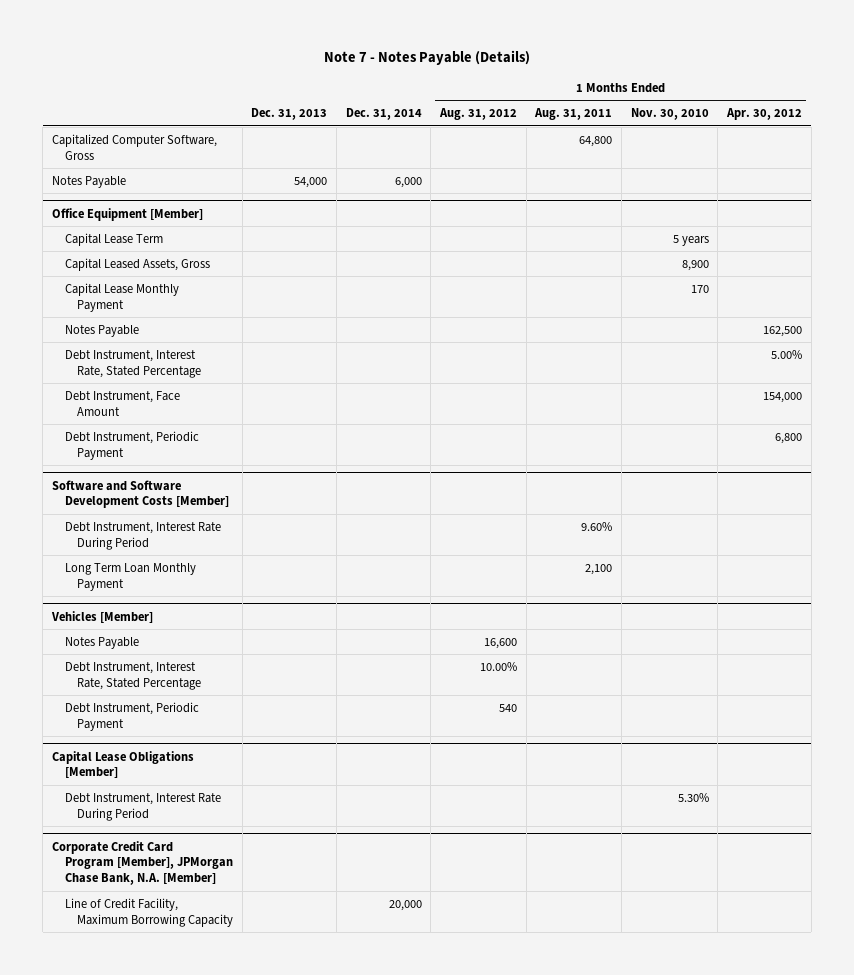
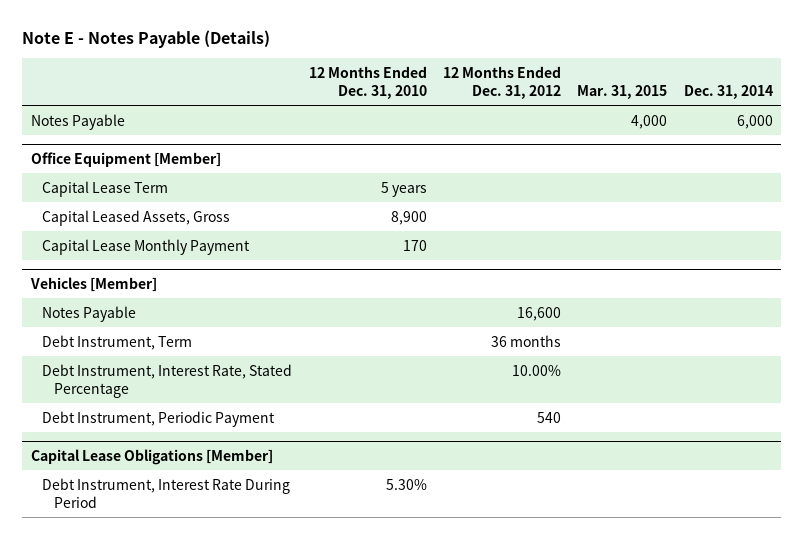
- Note 7 - Notes Payable (Details)
+ Note E - Notes Payable (Details)
- | Dec. 31, 2013 | Dec. 31, 2014 | 1 Months Ended Aug. 31, 2012 | 1 Months Ended Aug. 31, 2011 | 1 Months Ended Nov. 30, 2010 | 1 Months Ended Apr. 30, 2012
+ | 12 Months Ended Dec. 31, 2010 | 12 Months Ended Dec. 31, 2012 | Mar. 31, 2015 | Dec. 31, 2014
- Capitalized Computer Software, Gross | | | | 64,800 | |
@ Office Equipment [Member]
- Notes Payable | | | | | | 162,500
- Debt Instrument, Interest Rate, Stated Percentage | | | | | | 5.00%
- Debt Instrument, Face Amount | | | | | | 154,000
- Debt Instrument, Periodic Payment | | | | | | 6,800
- Software and Software Development Costs [Member]
- Debt Instrument, Interest Rate During Period | | | | 9.60% | |
- Long Term Loan Monthly Payment | | | | 2,100 | |
@ Vehicles [Member]
+ Debt Instrument, Term | | 36 months | |
- Corporate Credit Card Program [Member], JPMorgan Chase Bank, N.A. [Member]
- Line of Credit Facility, Maximum Borrowing Capacity | | 20,000 | | | |

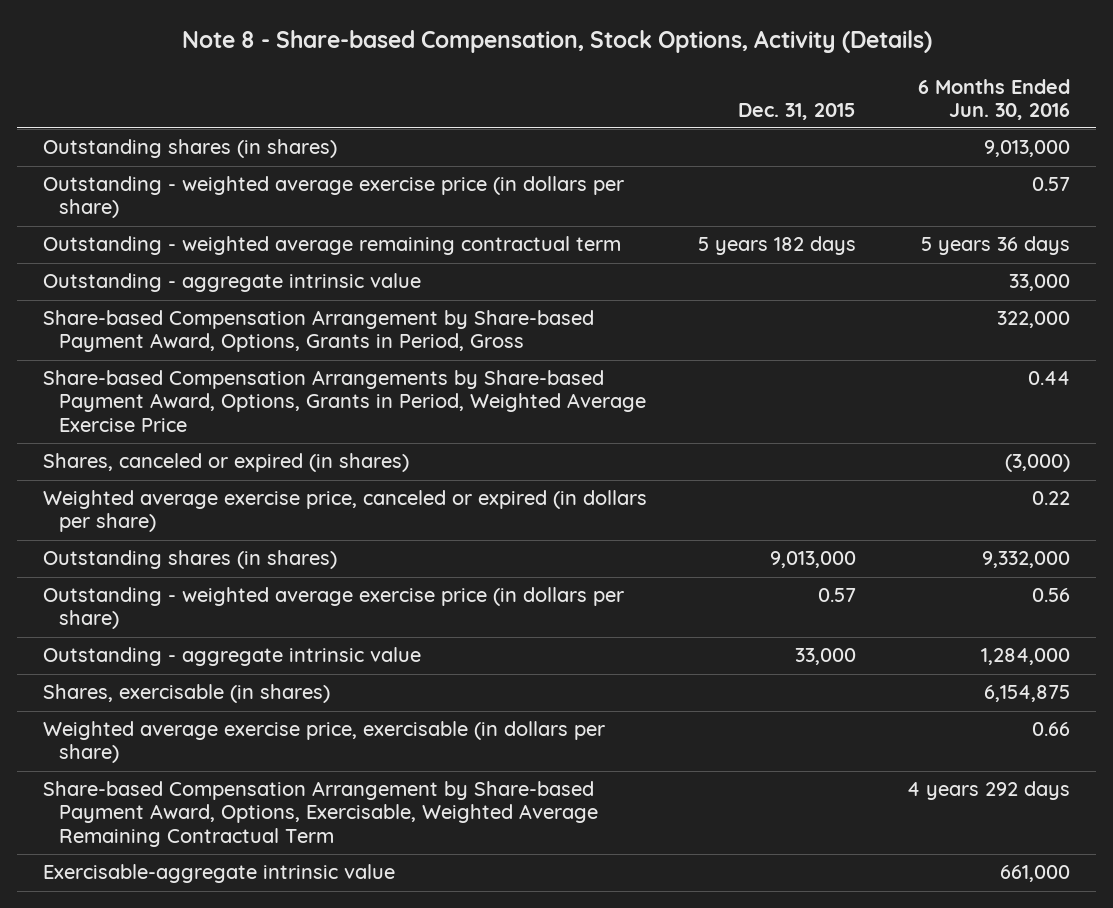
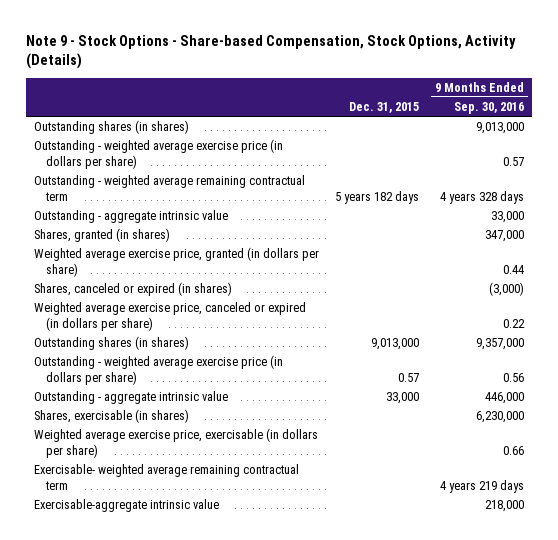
- Note 8 - Share-based Compensation, Stock Options, Activity (Details)
+ Note 9 - Stock Options - Share-based Compensation, Stock Options, Activity (Details)
- | Dec. 31, 2015 | 6 Months Ended Jun. 30, 2016
+ | Dec. 31, 2015 | 9 Months Ended Sep. 30, 2016
- Share-based Compensation Arrangement by Share-based Payment Award, Options, Grants in Period, Gross | | 322,000
- Share-based Compensation Arrangements by Share-based Payment Award, Options, Grants in Period, Weighted Average Exercise Price | | 0.44
+ Shares, granted (in shares) | | 347,000
+ Weighted average exercise price, granted (in dollars per share) | | 0.44
- Share-based Compensation Arrangement by Share-based Payment Award, Options, Exercisable, Weighted Average Remaining Contractual Term | | 4 years 292 days
+ Exercisable- weighted average remaining contractual term | | 4 years 219 days

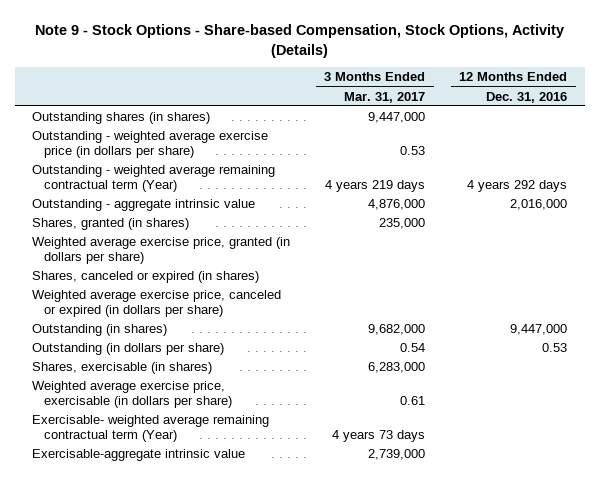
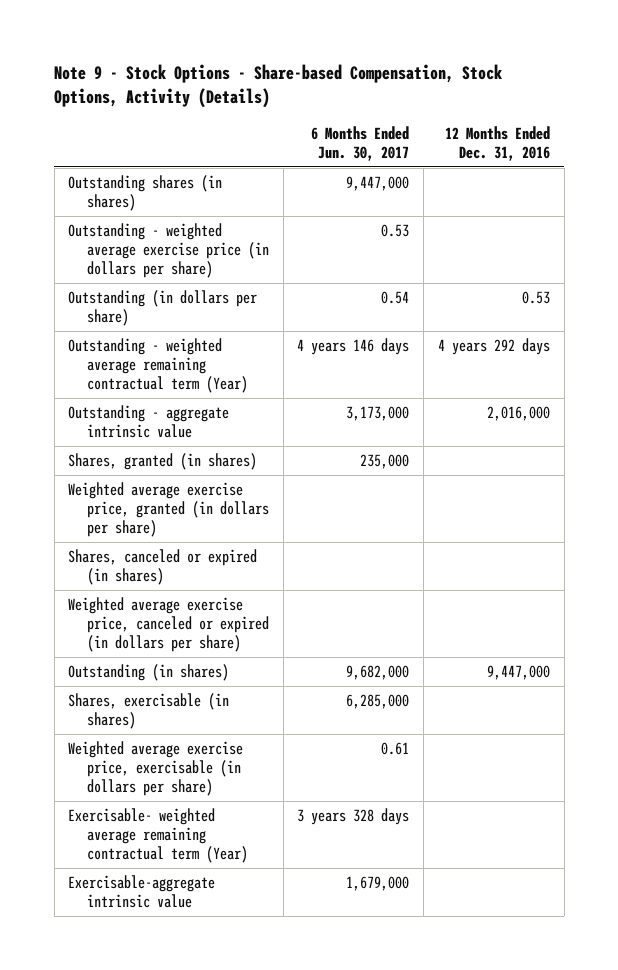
- | 3 Months Ended Mar. 31, 2017 | 12 Months Ended Dec. 31, 2016
+ | 6 Months Ended Jun. 30, 2017 | 12 Months Ended Dec. 31, 2016
moved up: Outstanding (in dollars per share) | 0.54 | 0.53

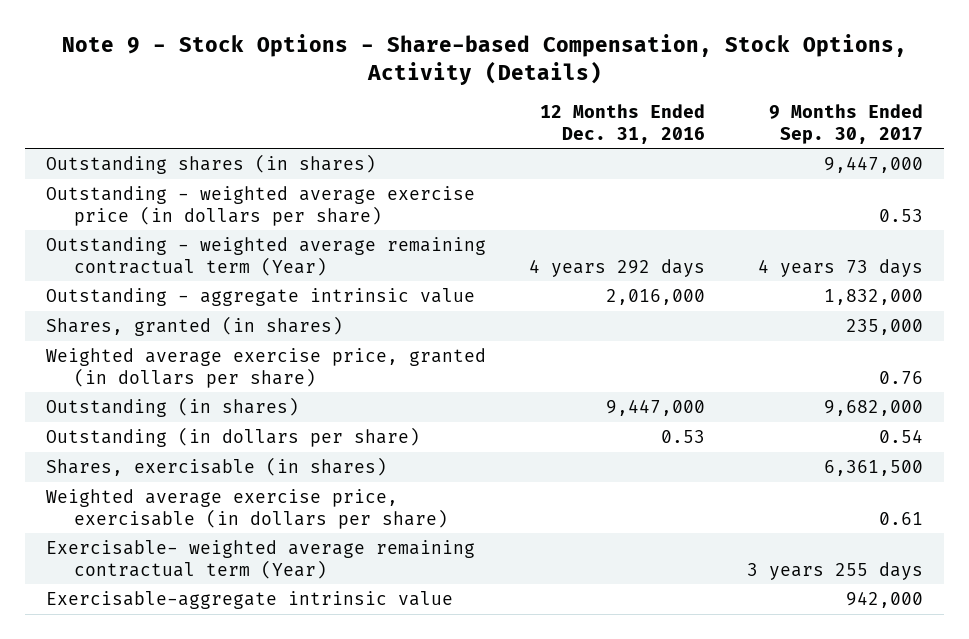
- | 6 Months Ended Jun. 30, 2017 | 12 Months Ended Dec. 31, 2016
+ | 12 Months Ended Dec. 31, 2016 | 9 Months Ended Sep. 30, 2017
- Shares, canceled or expired (in shares)
- Weighted average exercise price, canceled or expired (in dollars per share)
moved down: Outstanding (in dollars per share) | 0.53 | 0.54

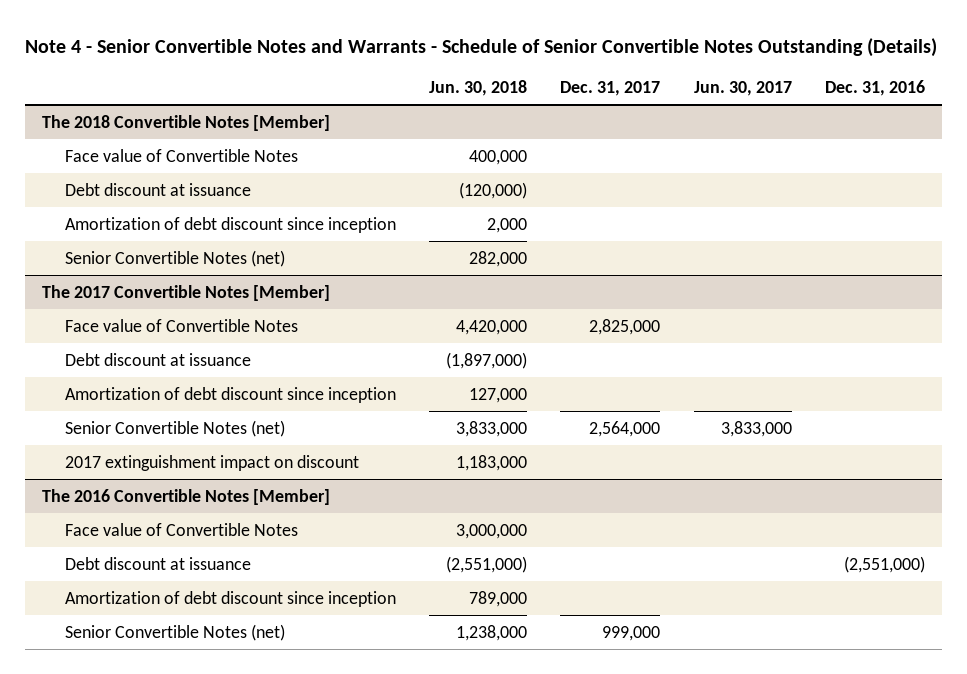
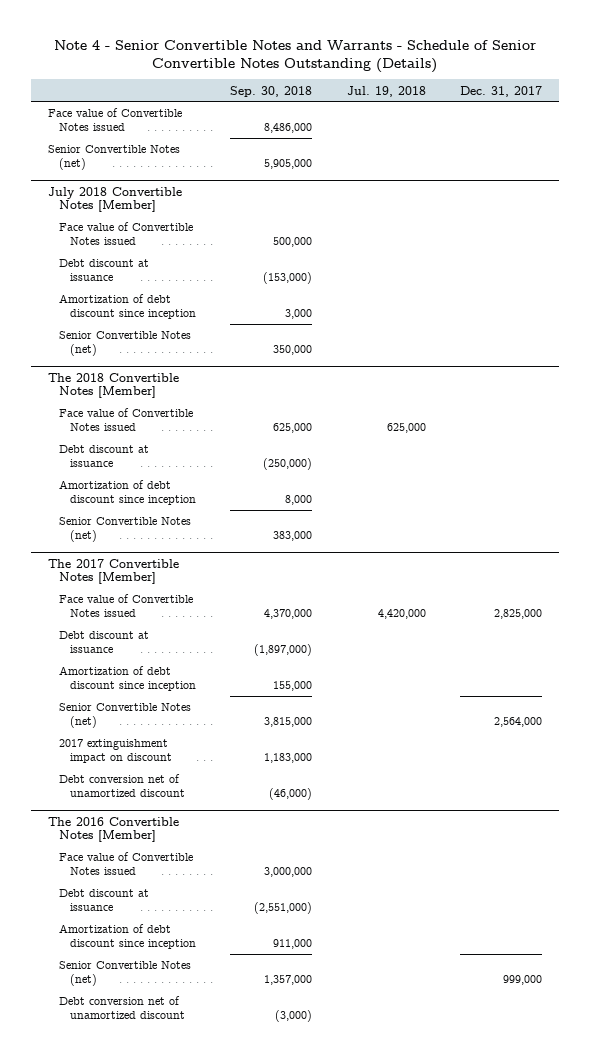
- | Jun. 30, 2018 | Dec. 31, 2017 | Jun. 30, 2017 | Dec. 31, 2016
+ | Sep. 30, 2018 | Jul. 19, 2018 | Dec. 31, 2017
+ Face value of Convertible Notes issued | 8,486,000 | |
+ Senior Convertible Notes (net) | 5,905,000 | |
+ July 2018 Convertible Notes [Member]
+ Face value of Convertible Notes issued | 500,000 | |
+ Debt discount at issuance | (153,000) | |
+ Amortization of debt discount since inception | 3,000 | |
+ Senior Convertible Notes (net) | 350,000 | |
@ The 2018 Convertible Notes [Member]
- Face value of Convertible Notes | 400,000 | | |
+ Face value of Convertible Notes issued | 625,000 | 625,000 |
@ The 2017 Convertible Notes [Member]
- Face value of Convertible Notes | 4,420,000 | 2,825,000 | |
+ Face value of Convertible Notes issued | 4,370,000 | 4,420,000 | 2,825,000
+ Debt conversion net of unamortized discount | (46,000) | |
@ The 2016 Convertible Notes [Member]
- Face value of Convertible Notes | 3,000,000 | | |
+ Face value of Convertible Notes issued | 3,000,000 | |
+ Debt conversion net of unamortized discount | (3,000) | |

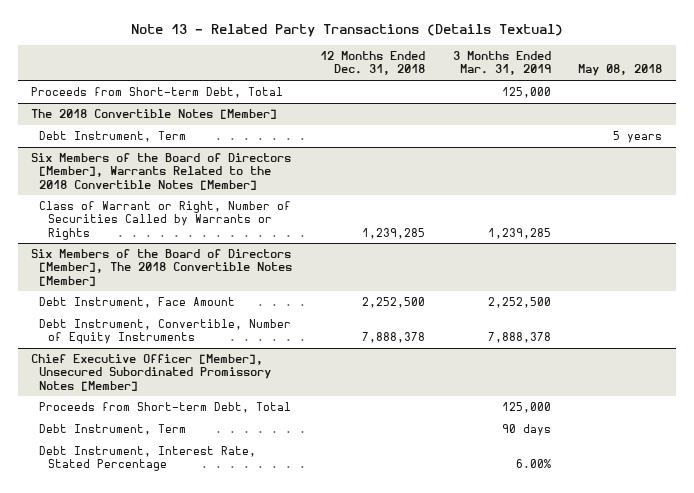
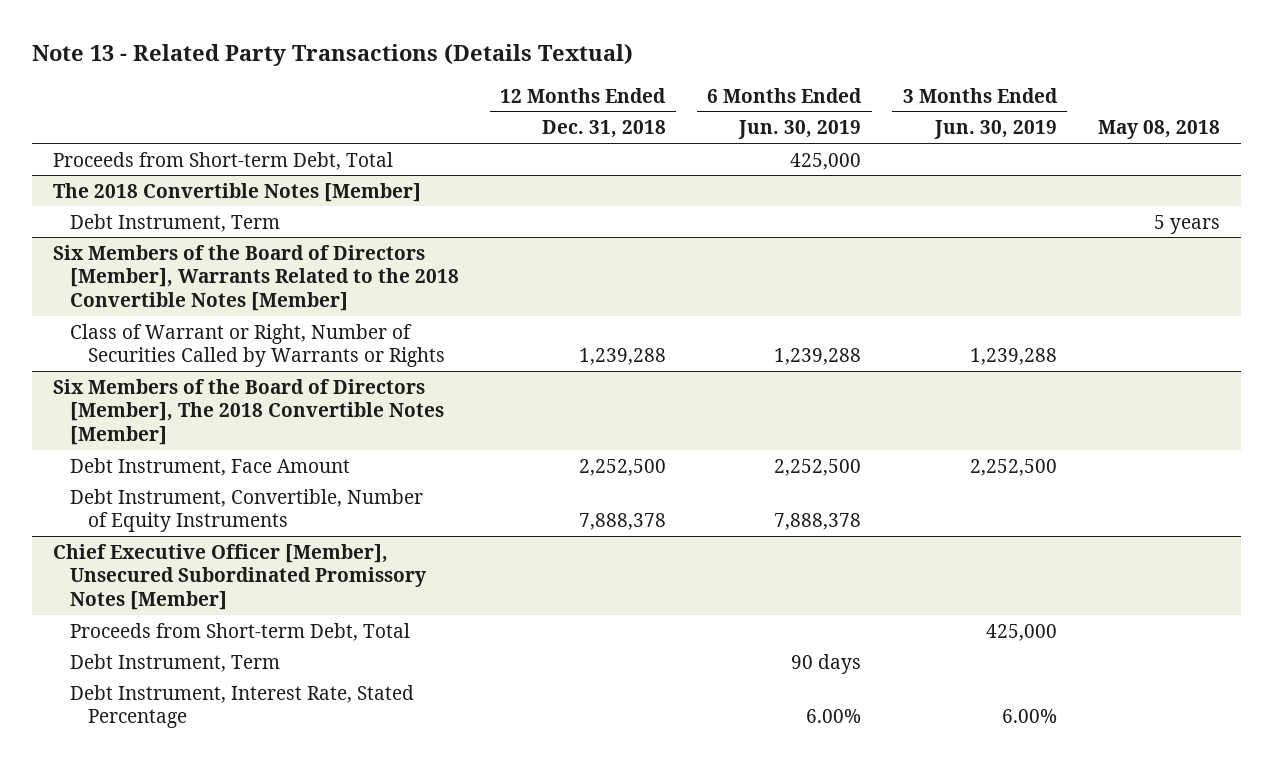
- | 12 Months Ended Dec. 31, 2018 | 3 Months Ended Mar. 31, 2019 | May 08, 2018
+ | 12 Months Ended Dec. 31, 2018 | 6 Months Ended Jun. 30, 2019 | 3 Months Ended Jun. 30, 2019 | May 08, 2018
@ Six Members of the Board of Directors [Member], Warrants Related to the 2018 Convertible Notes [Member]
- Class of Warrant or Right, Number of Securities Called by Warrants or Rights | 1,239,285 | 1,239,285 |
+ Class of Warrant or Right, Number of Securities Called by Warrants or Rights | 1,239,288 | 1,239,288 | 1,239,288 |

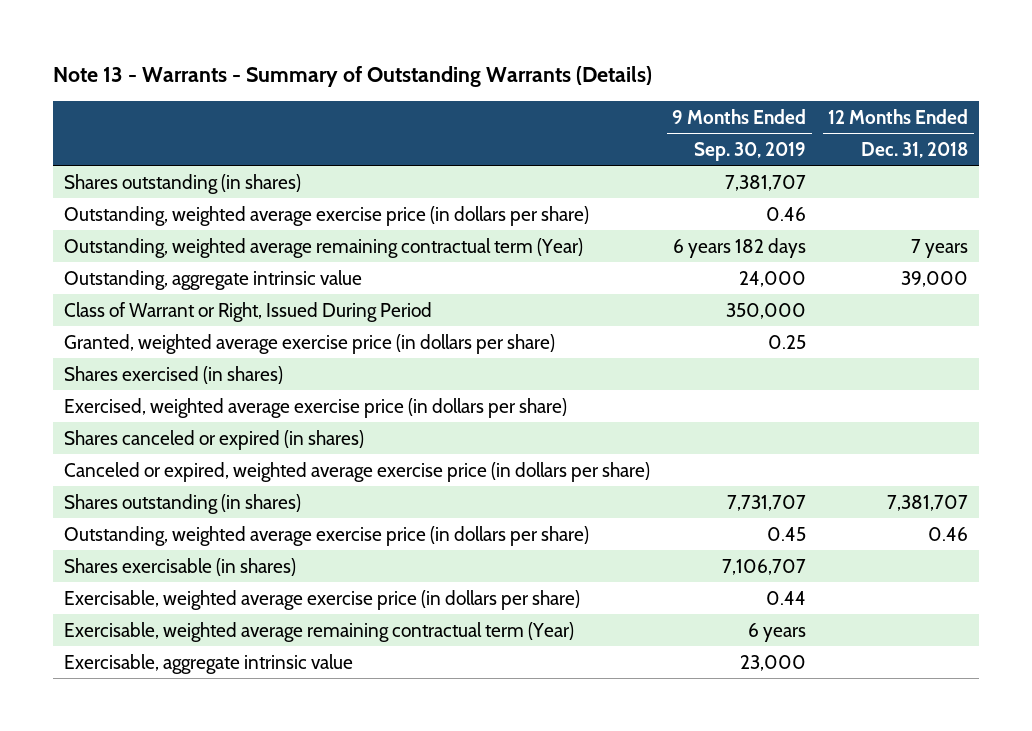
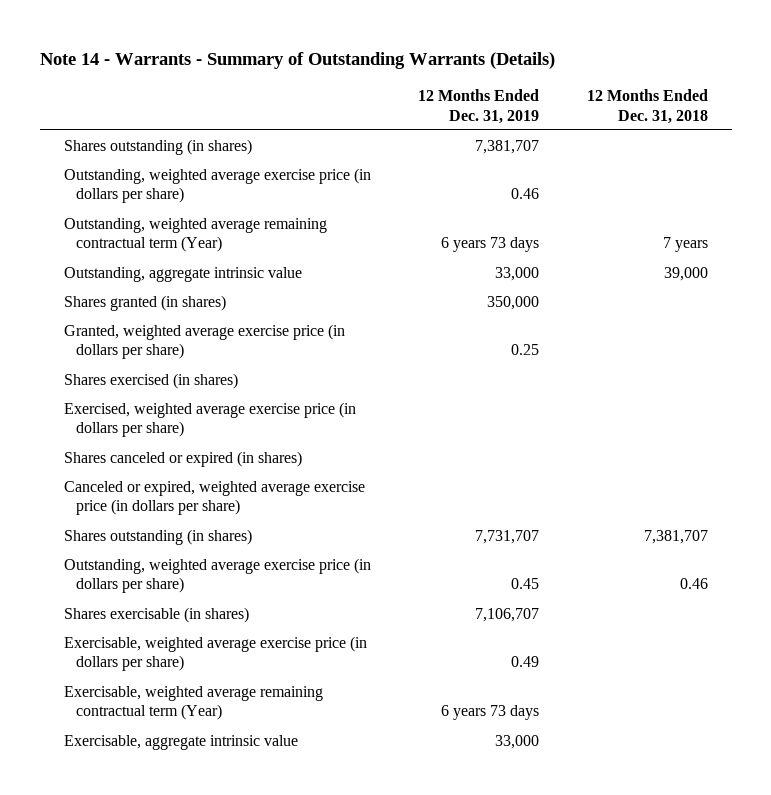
- Note 13 - Warrants - Summary of Outstanding Warrants (Details)
+ Note 14 - Warrants - Summary of Outstanding Warrants (Details)
- | 9 Months Ended Sep. 30, 2019 | 12 Months Ended Dec. 31, 2018
+ | 12 Months Ended Dec. 31, 2019 | 12 Months Ended Dec. 31, 2018
- Class of Warrant or Right, Issued During Period | 350,000 |
+ Shares granted (in shares) | 350,000 |

